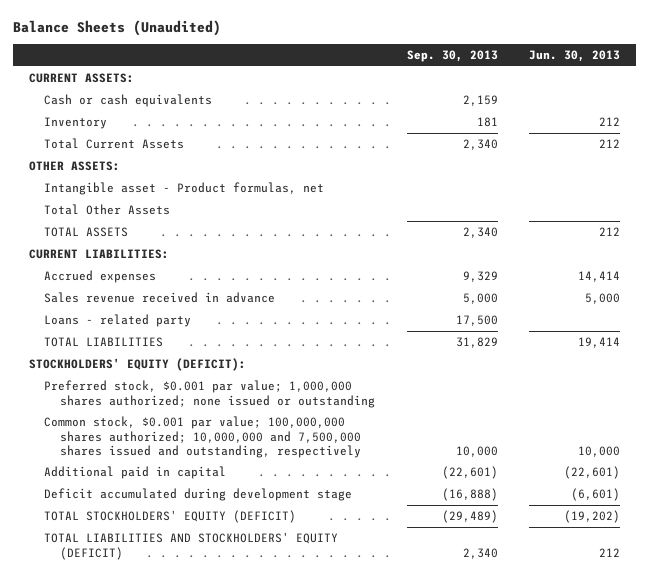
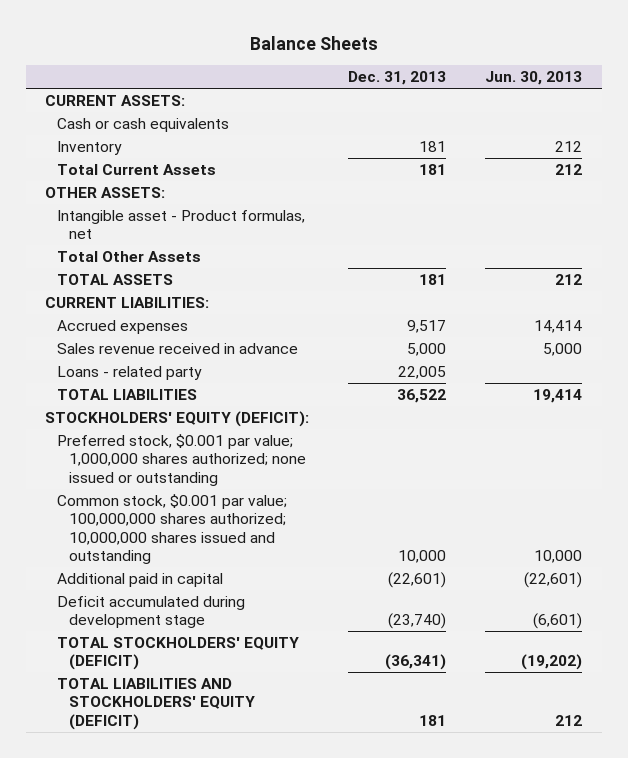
- Balance Sheets (Unaudited)
+ Balance Sheets
- | Sep. 30, 2013 | Jun. 30, 2013
+ | Dec. 31, 2013 | Jun. 30, 2013
- Common stock, $0.001 par value; 100,000,000 shares authorized; 10,000,000 and 7,500,000 shares issued and outstanding, respectively | 10,000 | 10,000
+ Common stock, $0.001 par value; 100,000,000 shares authorized; 10,000,000 shares issued and outstanding | 10,000 | 10,000

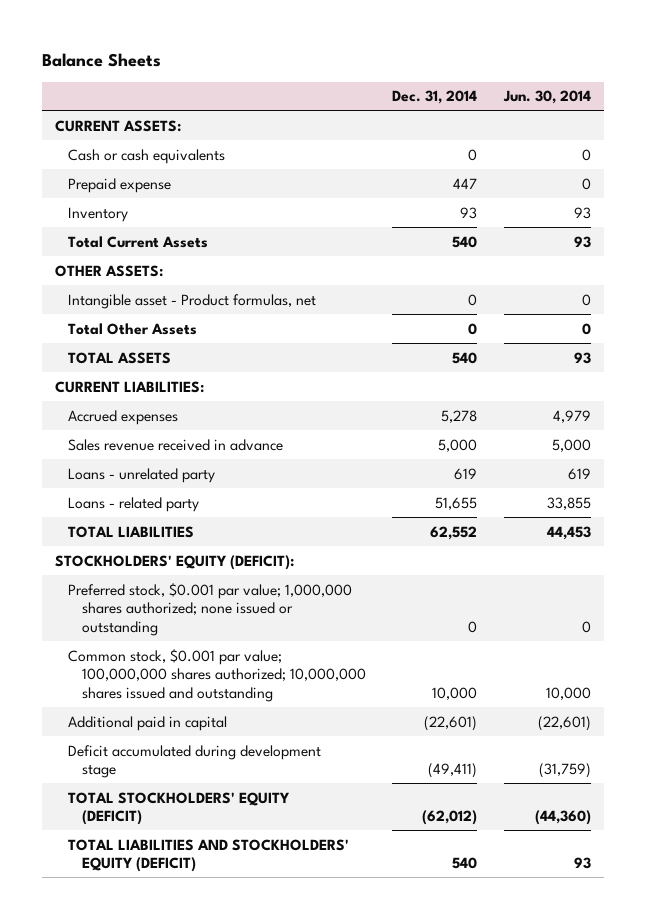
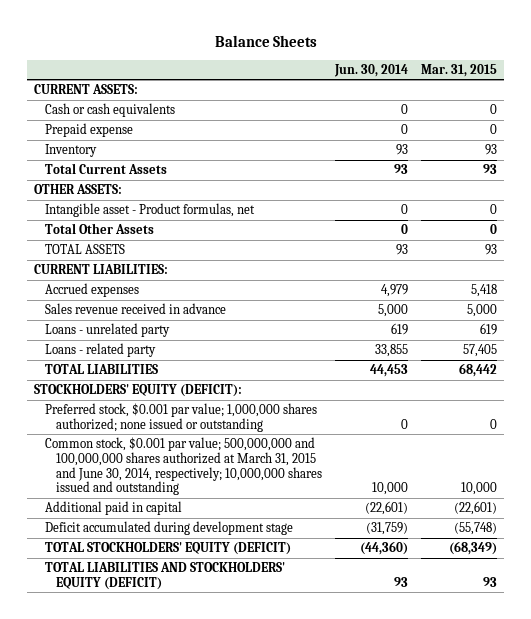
- | Dec. 31, 2014 | Jun. 30, 2014
+ | Jun. 30, 2014 | Mar. 31, 2015
- Common stock, $0.001 par value; 100,000,000 shares authorized; 10,000,000 shares issued and outstanding | 10,000 | 10,000
+ Common stock, $0.001 par value; 500,000,000 and 100,000,000 shares authorized at March 31, 2015 and June 30, 2014, respectively; 10,000,000 shares issued and outstanding | 10,000 | 10,000

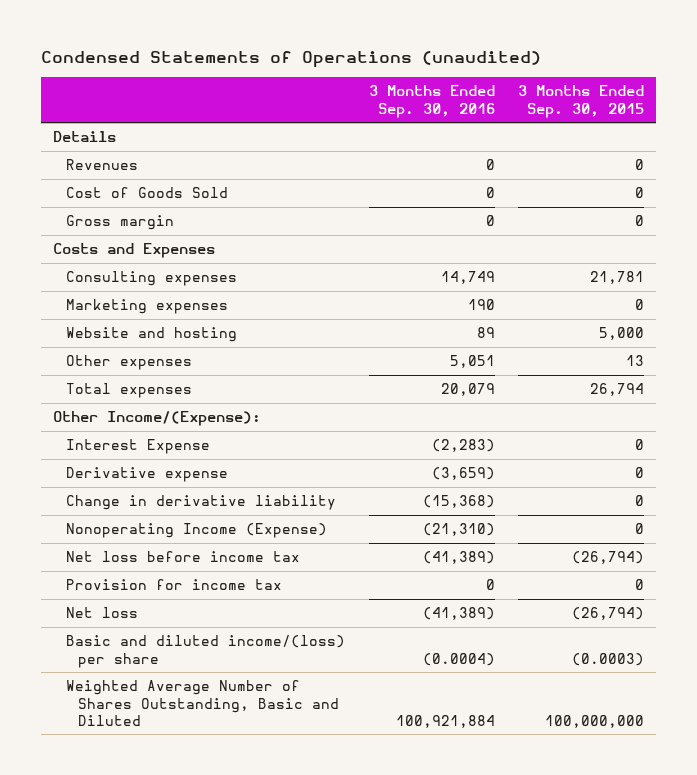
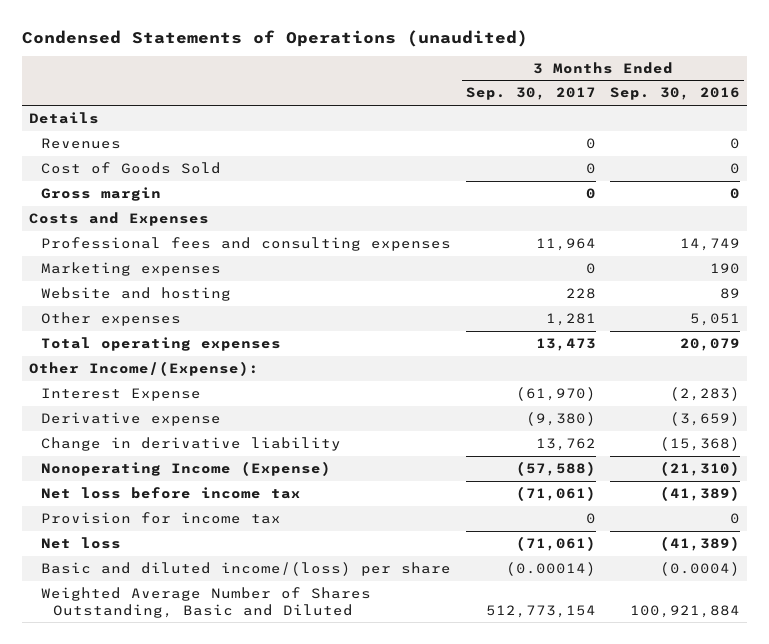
- | 3 Months Ended Sep. 30, 2016 | 3 Months Ended Sep. 30, 2015
+ | 3 Months Ended Sep. 30, 2017 | 3 Months Ended Sep. 30, 2016
- Consulting expenses | 14,749 | 21,781
+ Professional fees and consulting expenses | 11,964 | 14,749
- Total expenses | 20,079 | 26,794
+ Total operating expenses | 13,473 | 20,079

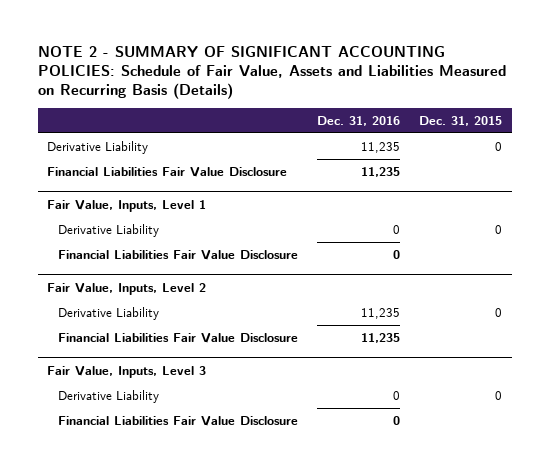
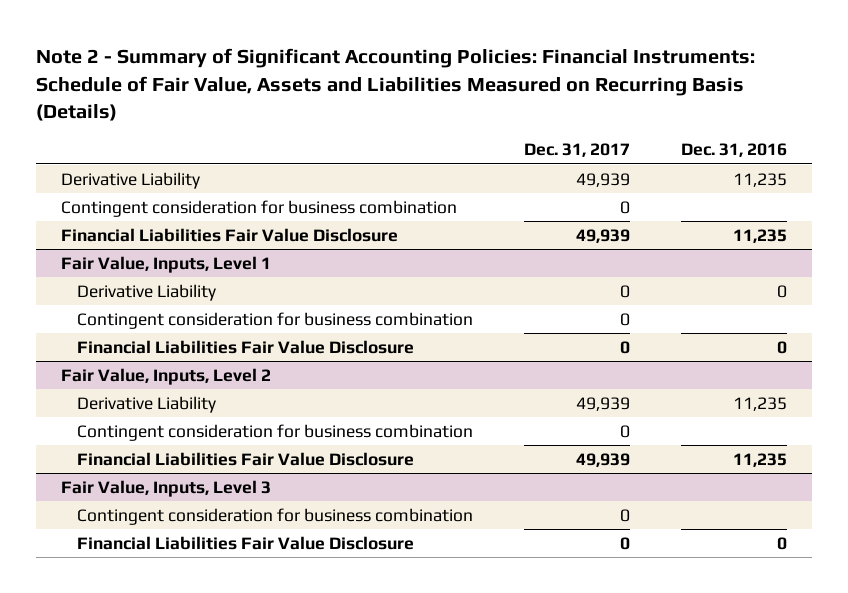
- NOTE 2 - SUMMARY OF SIGNIFICANT ACCOUNTING POLICIES: Schedule of Fair Value, Assets and Liabilities Measured on Recurring Basis (Details)
+ Note 2 - Summary of Significant Accounting Policies: Financial Instruments: Schedule of Fair Value, Assets and Liabilities Measured on Recurring Basis (Details)
- | Dec. 31, 2016 | Dec. 31, 2015
+ | Dec. 31, 2017 | Dec. 31, 2016
+ Contingent consideration for business combination | 0 |
@ Fair Value, Inputs, Level 1
+ Contingent consideration for business combination | 0 |
@ Fair Value, Inputs, Level 2
+ Contingent consideration for business combination | 0 |
@ Fair Value, Inputs, Level 3
- Derivative Liability | 0 | 0
+ Contingent consideration for business combination | 0 |

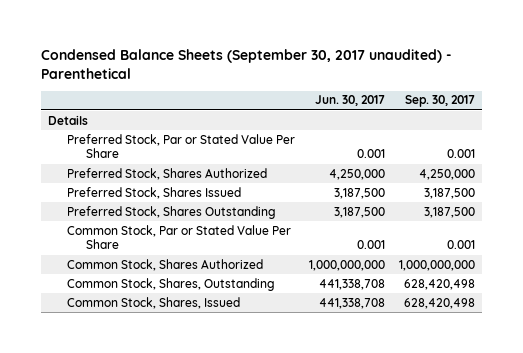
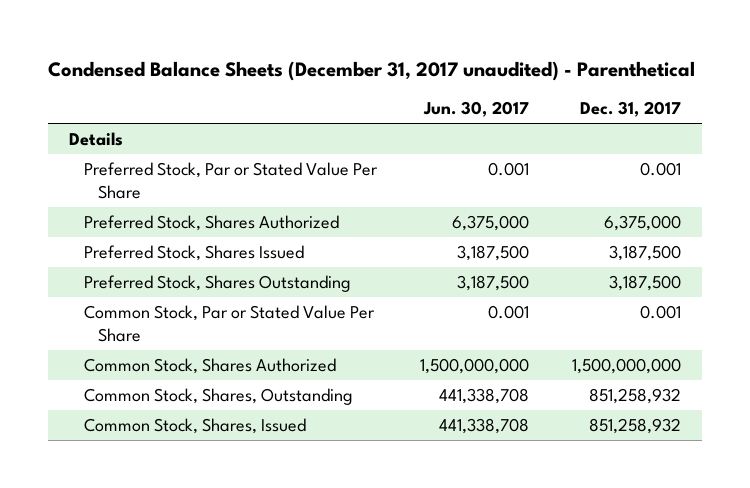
- Condensed Balance Sheets (September 30, 2017 unaudited) - Parenthetical
+ Condensed Balance Sheets (December 31, 2017 unaudited) - Parenthetical
- | Jun. 30, 2017 | Sep. 30, 2017
+ | Jun. 30, 2017 | Dec. 31, 2017
- Preferred Stock, Shares Authorized | 4,250,000 | 4,250,000
+ Preferred Stock, Shares Authorized | 6,375,000 | 6,375,000
- Common Stock, Shares Authorized | 1,000,000,000 | 1,000,000,000
+ Common Stock, Shares Authorized | 1,500,000,000 | 1,500,000,000

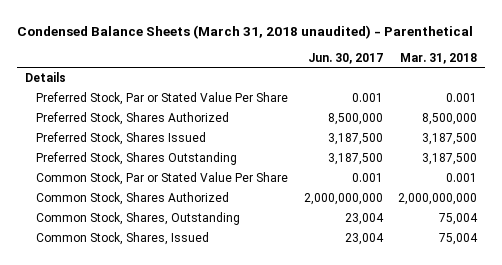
- Condensed Balance Sheets (December 31, 2017 unaudited) - Parenthetical
+ Condensed Balance Sheets (March 31, 2018 unaudited) - Parenthetical
- | Jun. 30, 2017 | Dec. 31, 2017
+ | Jun. 30, 2017 | Mar. 31, 2018
- Preferred Stock, Shares Authorized | 6,375,000 | 6,375,000
+ Preferred Stock, Shares Authorized | 8,500,000 | 8,500,000
- Common Stock, Shares Authorized | 1,500,000,000 | 1,500,000,000
- Common Stock, Shares, Outstanding | 441,338,708 | 851,258,932
- Common Stock, Shares, Issued | 441,338,708 | 851,258,932
+ Common Stock, Shares Authorized | 2,000,000,000 | 2,000,000,000
+ Common Stock, Shares, Outstanding | 23,004 | 75,004
+ Common Stock, Shares, Issued | 23,004 | 75,004

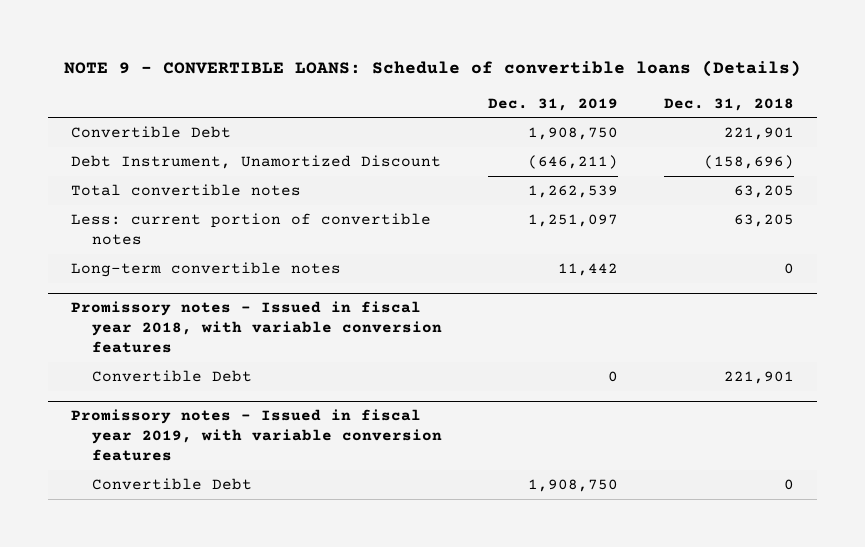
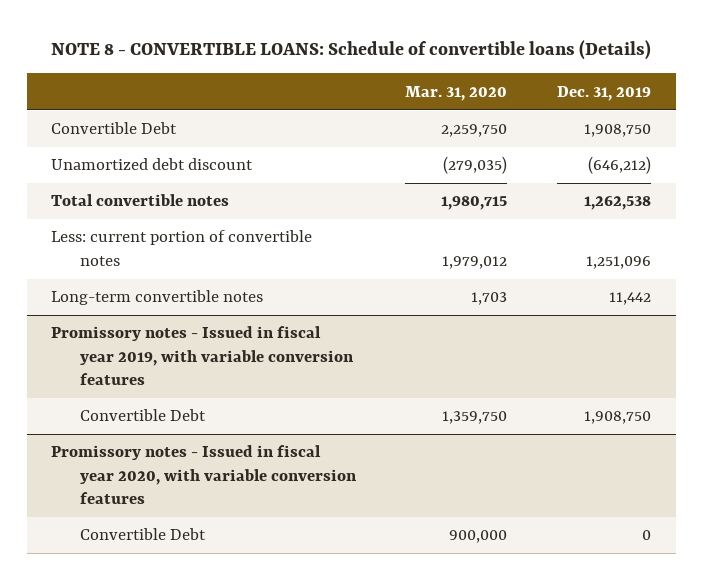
- NOTE 9 - CONVERTIBLE LOANS: Schedule of convertible loans (Details)
+ NOTE 8 - CONVERTIBLE LOANS: Schedule of convertible loans (Details)
- | Dec. 31, 2019 | Dec. 31, 2018
+ | Mar. 31, 2020 | Dec. 31, 2019
- Debt Instrument, Unamortized Discount | (646,211) | (158,696)
- Total convertible notes | 1,262,539 | 63,205
- Less: current portion of convertible notes | 1,251,097 | 63,205
+ Unamortized debt discount | (279,035) | (646,212)
+ Total convertible notes | 1,980,715 | 1,262,538
+ Less: current portion of convertible notes | 1,979,012 | 1,251,096
- Promissory notes - Issued in fiscal year 2018, with variable conversion features
- Convertible Debt | 0 | 221,901
+ Promissory notes - Issued in fiscal year 2020, with variable conversion features
+ Convertible Debt | 900,000 | 0

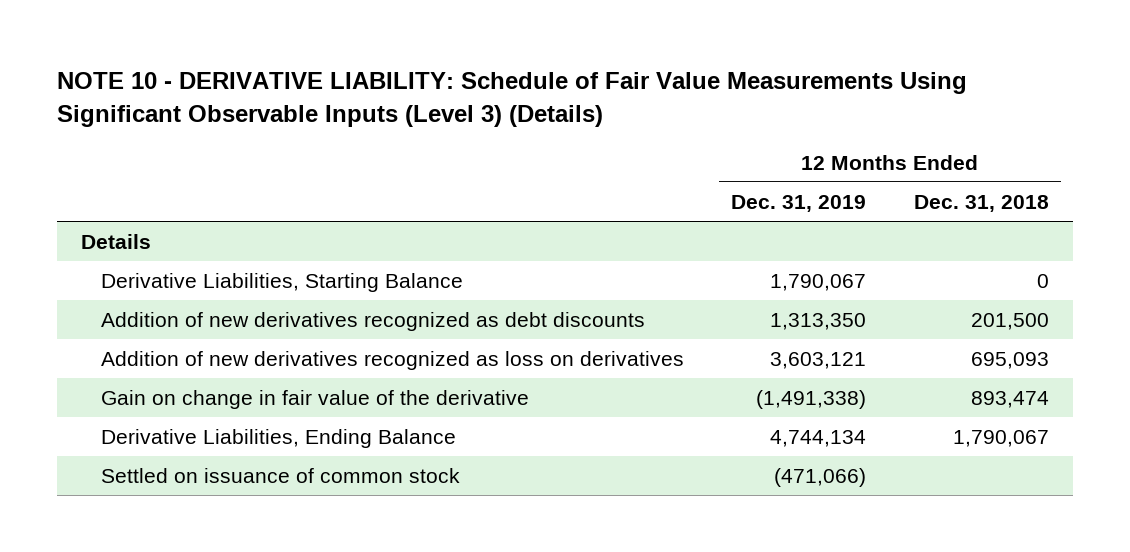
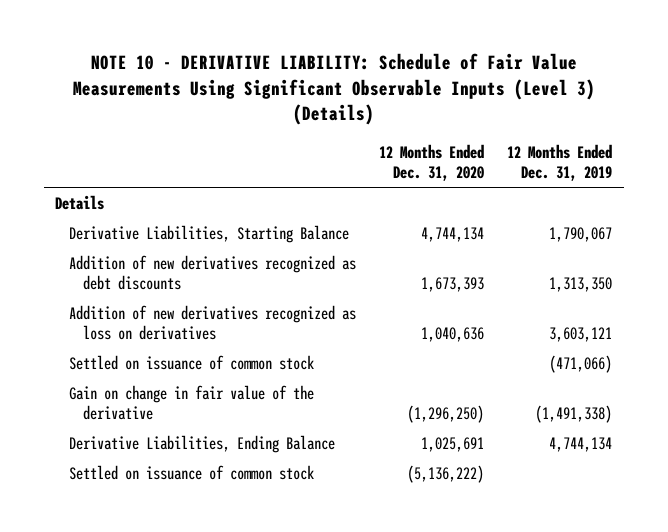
- | 12 Months Ended Dec. 31, 2019 | 12 Months Ended Dec. 31, 2018
+ | 12 Months Ended Dec. 31, 2020 | 12 Months Ended Dec. 31, 2019
moved up: Settled on issuance of common stock | | (471,066)
+ Settled on issuance of common stock | (5,136,222) |

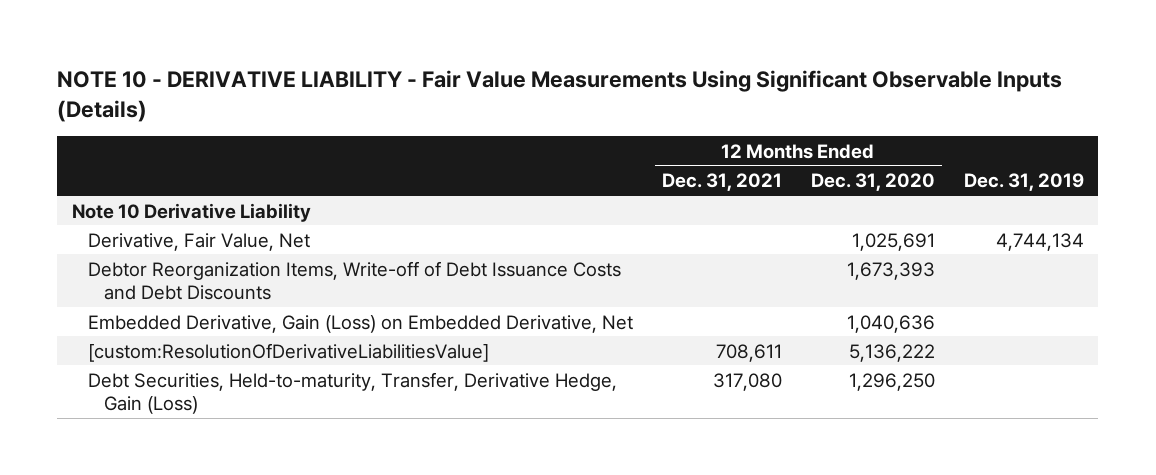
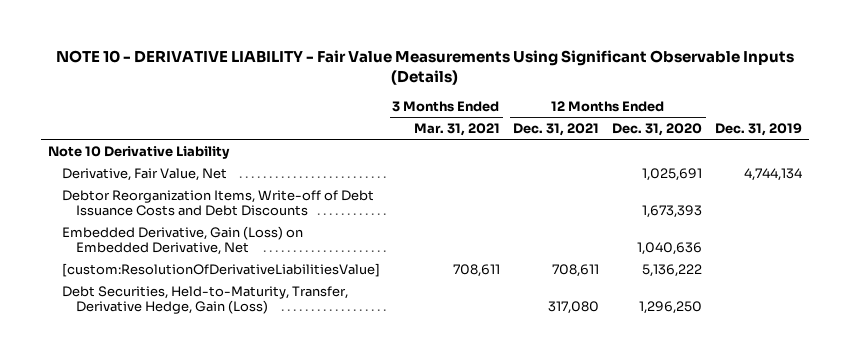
- | 12 Months Ended Dec. 31, 2021 | 12 Months Ended Dec. 31, 2020 | Dec. 31, 2019
+ | 3 Months Ended Mar. 31, 2021 | 12 Months Ended Dec. 31, 2021 | 12 Months Ended Dec. 31, 2020 | Dec. 31, 2019
- Debt Securities, Held-to-maturity, Transfer, Derivative Hedge, Gain (Loss) | 317,080 | 1,296,250 |
+ Debt Securities, Held-to-Maturity, Transfer, Derivative Hedge, Gain (Loss) | | 317,080 | 1,296,250 |

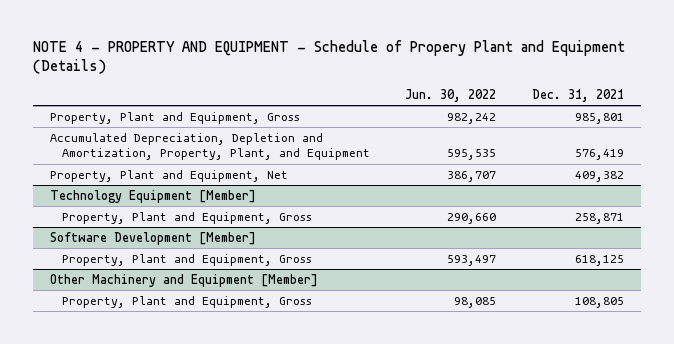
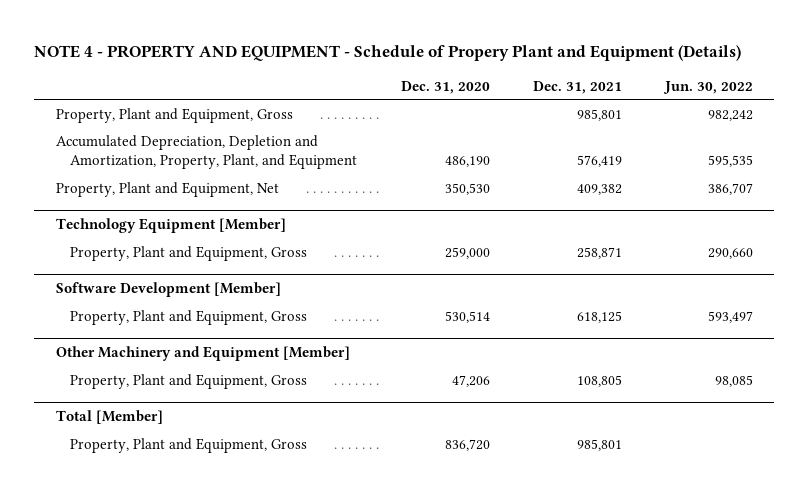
- | Jun. 30, 2022 | Dec. 31, 2021
+ | Dec. 31, 2020 | Dec. 31, 2021 | Jun. 30, 2022
+ Total [Member]
+ Property, Plant and Equipment, Gross | 836,720 | 985,801 |

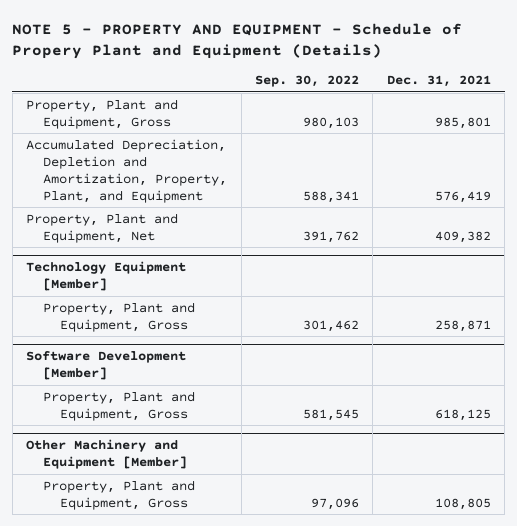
- NOTE 4 - PROPERTY AND EQUIPMENT - Schedule of Propery Plant and Equipment (Details)
+ NOTE 5 - PROPERTY AND EQUIPMENT - Schedule of Propery Plant and Equipment (Details)
- | Dec. 31, 2020 | Dec. 31, 2021 | Jun. 30, 2022
+ | Sep. 30, 2022 | Dec. 31, 2021
- Total [Member]
- Property, Plant and Equipment, Gross | 836,720 | 985,801 |

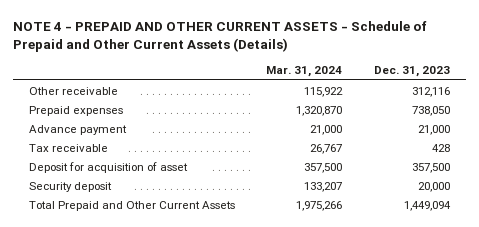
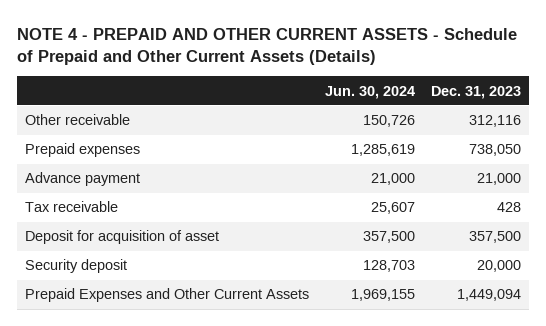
- | Mar. 31, 2024 | Dec. 31, 2023
+ | Jun. 30, 2024 | Dec. 31, 2023
- Total Prepaid and Other Current Assets | 1,975,266 | 1,449,094
+ Prepaid Expenses and Other Current Assets | 1,969,155 | 1,449,094

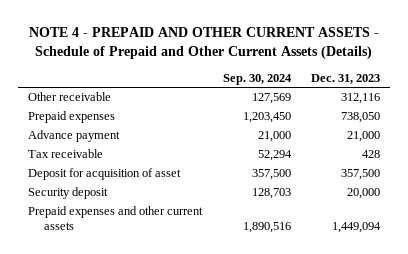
- | Jun. 30, 2024 | Dec. 31, 2023
+ | Sep. 30, 2024 | Dec. 31, 2023
- Prepaid Expenses and Other Current Assets | 1,969,155 | 1,449,094
+ Prepaid expenses and other current assets | 1,890,516 | 1,449,094

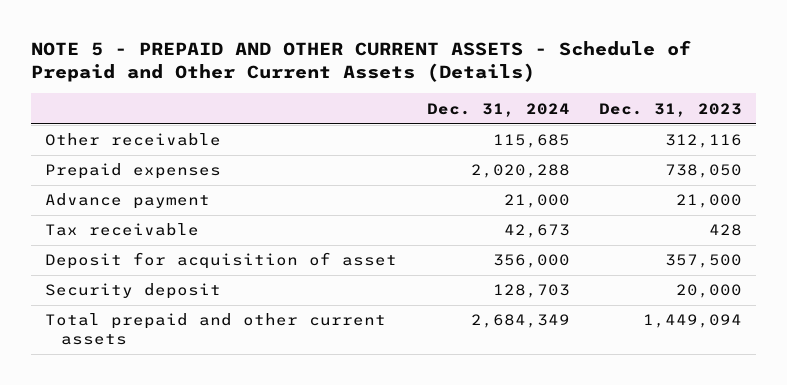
- NOTE 4 - PREPAID AND OTHER CURRENT ASSETS - Schedule of Prepaid and Other Current Assets (Details)
+ NOTE 5 - PREPAID AND OTHER CURRENT ASSETS - Schedule of Prepaid and Other Current Assets (Details)
- | Sep. 30, 2024 | Dec. 31, 2023
+ | Dec. 31, 2024 | Dec. 31, 2023
- Prepaid expenses and other current assets | 1,890,516 | 1,449,094
+ Total prepaid and other current assets | 2,684,349 | 1,449,094

